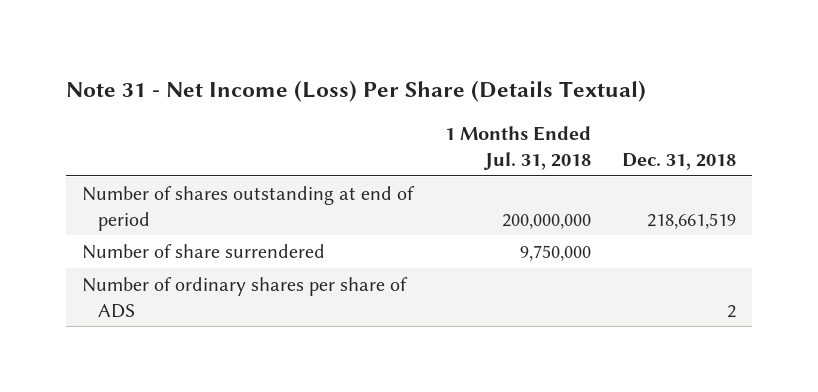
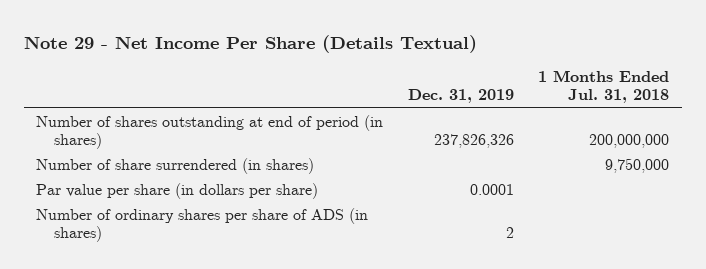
- Note 31 - Net Income (Loss) Per Share (Details Textual)
+ Note 29 - Net Income Per Share (Details Textual)
- | 1 Months Ended Jul. 31, 2018 | Dec. 31, 2018
+ | Dec. 31, 2019 | 1 Months Ended Jul. 31, 2018
- Number of shares outstanding at end of period | 200,000,000 | 218,661,519
- Number of share surrendered | 9,750,000 |
- Number of ordinary shares per share of ADS | | 2
+ Number of shares outstanding at end of period (in shares) | 237,826,326 | 200,000,000
+ Number of share surrendered (in shares) | | 9,750,000
+ Par value per share (in dollars per share) | 0.0001 |
+ Number of ordinary shares per share of ADS (in shares) | 2 |

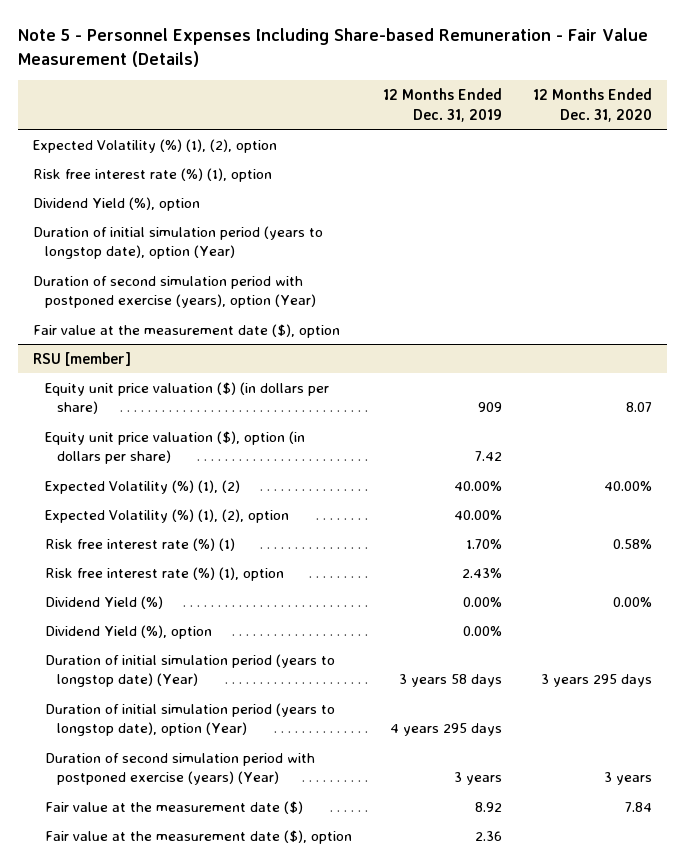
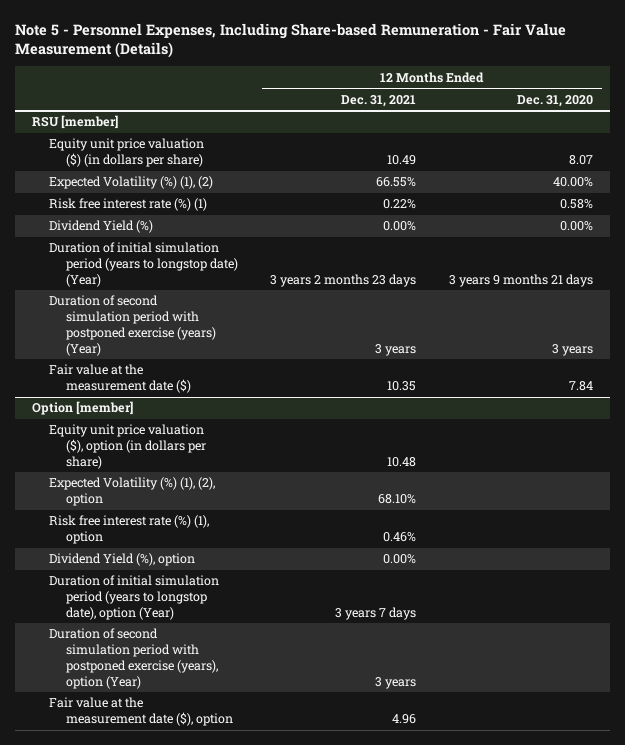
- Note 5 - Personnel Expenses Including Share-based Remuneration - Fair Value Measurement (Details)
+ Note 5 - Personnel Expenses, Including Share-based Remuneration - Fair Value Measurement (Details)
- | 12 Months Ended Dec. 31, 2019 | 12 Months Ended Dec. 31, 2020
+ | 12 Months Ended Dec. 31, 2021 | 12 Months Ended Dec. 31, 2020
- Expected Volatility (%) (1), (2), option
- Risk free interest rate (%) (1), option
- Dividend Yield (%), option
- Duration of initial simulation period (years to longstop date), option (Year)
- Duration of second simulation period with postponed exercise (years), option (Year)
- Fair value at the measurement date ($), option
@ RSU [member]
- Equity unit price valuation ($), option (in dollars per share) | 7.42 |
- Expected Volatility (%) (1), (2), option | 40.00% |
- Risk free interest rate (%) (1), option | 2.43% |
- Dividend Yield (%), option | 0.00% |
- Duration of initial simulation period (years to longstop date) (Year) | 3 years 58 days | 3 years 295 days
- Duration of initial simulation period (years to longstop date), option (Year) | 4 years 295 days |
+ Duration of initial simulation period (years to longstop date) (Year) | 3 years 2 months 23 days | 3 years 9 months 21 days
- Fair value at the measurement date ($), option | 2.36 |
+ Option [member]
+ Equity unit price valuation ($), option (in dollars per share) | 10.48 |
+ Expected Volatility (%) (1), (2), option | 68.10% |
+ Risk free interest rate (%) (1), option | 0.46% |
+ Dividend Yield (%), option | 0.00% |
+ Duration of initial simulation period (years to longstop date), option (Year) | 3 years 7 days |
+ Duration of second simulation period with postponed exercise (years), option (Year) | 3 years |
+ Fair value at the measurement date ($), option | 4.96 |

